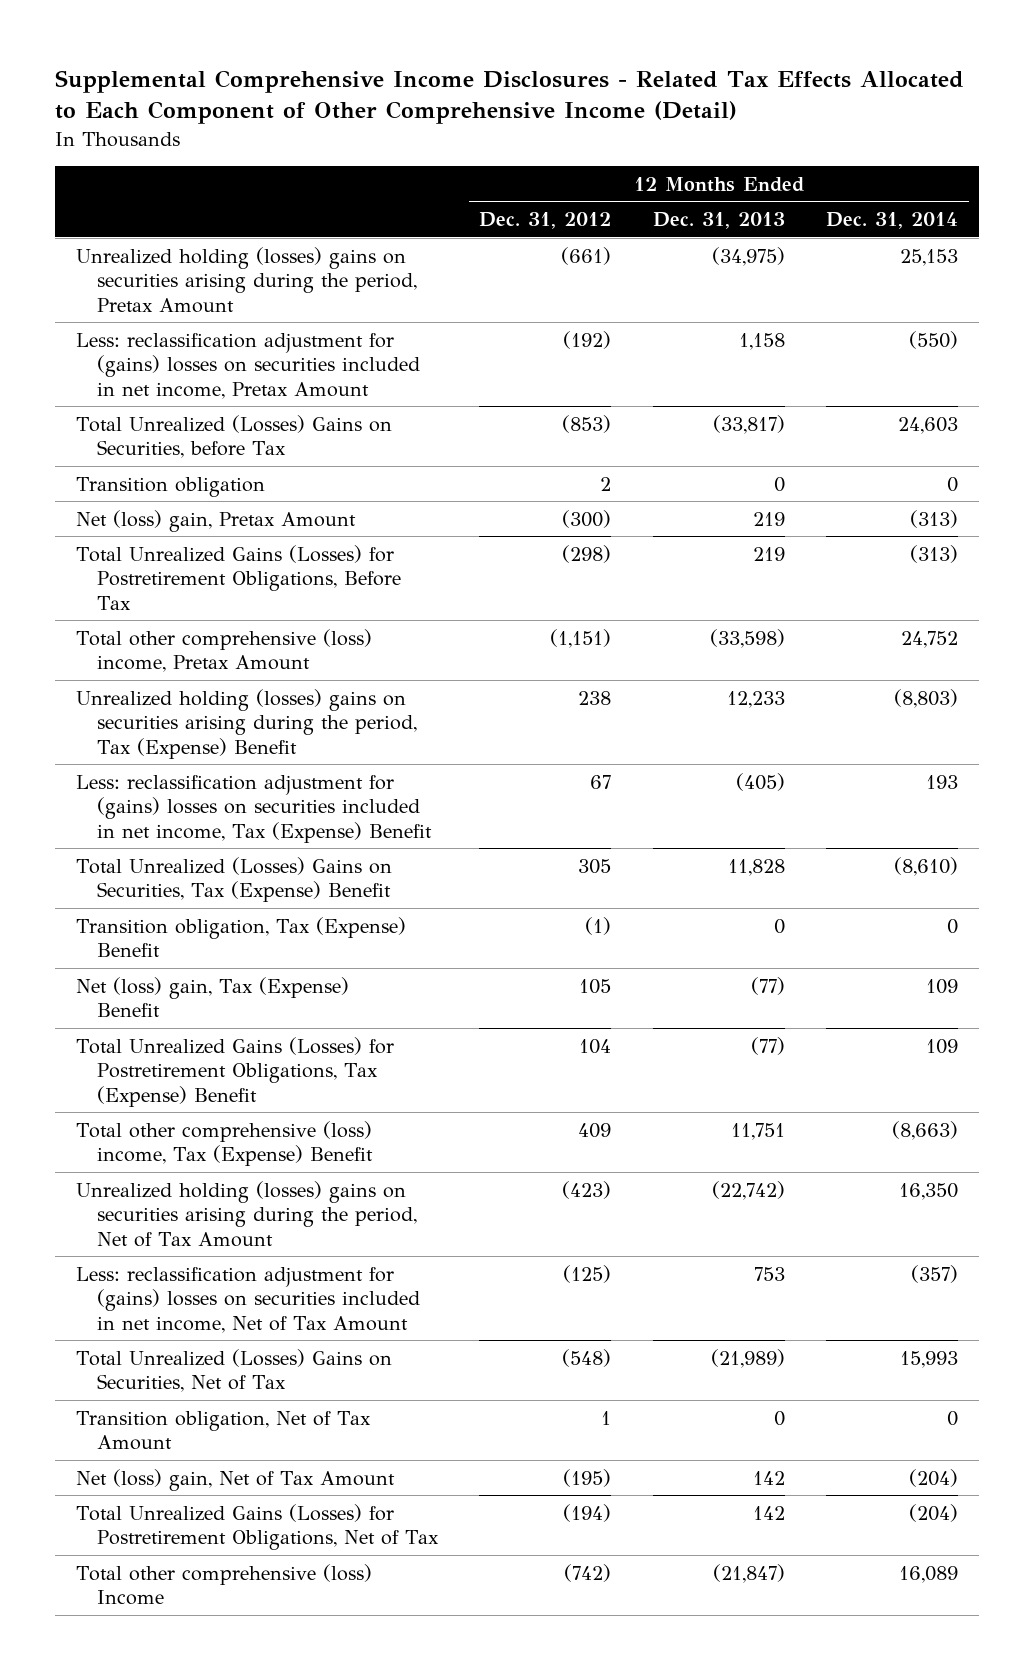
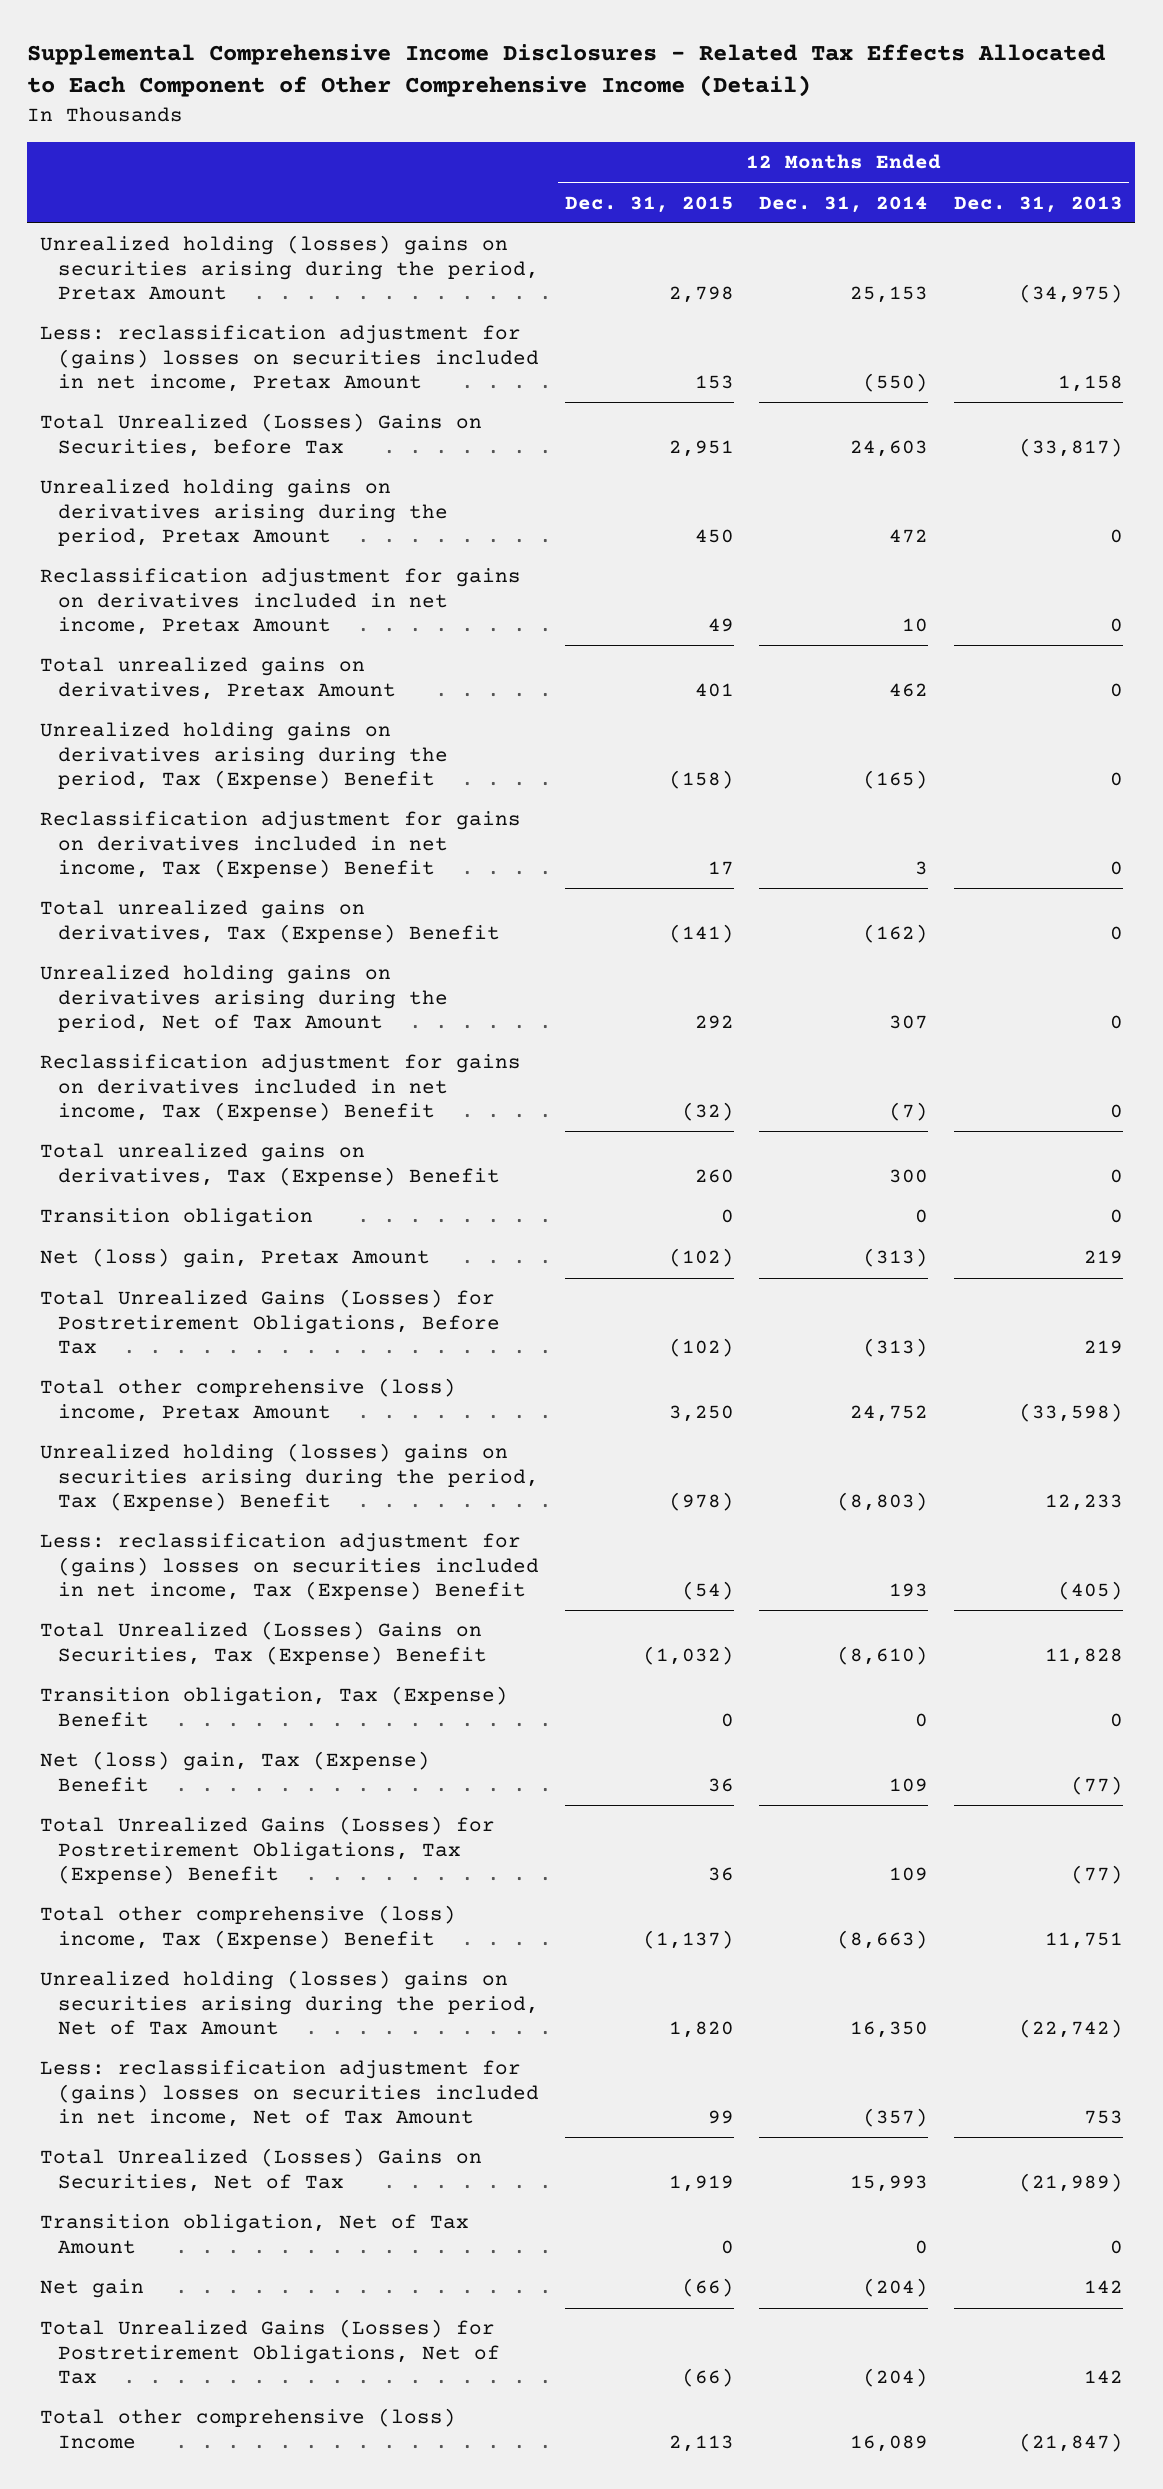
- | 12 Months Ended Dec. 31, 2012 | 12 Months Ended Dec. 31, 2013 | 12 Months Ended Dec. 31, 2014
+ | 12 Months Ended Dec. 31, 2015 | 12 Months Ended Dec. 31, 2014 | 12 Months Ended Dec. 31, 2013
+ Unrealized holding gains on derivatives arising during the period, Pretax Amount | 450 | 472 | 0
+ Reclassification adjustment for gains on derivatives included in net income, Pretax Amount | 49 | 10 | 0
+ Total unrealized gains on derivatives, Pretax Amount | 401 | 462 | 0
+ Unrealized holding gains on derivatives arising during the period, Tax (Expense) Benefit | (158) | (165) | 0
+ Reclassification adjustment for gains on derivatives included in net income, Tax (Expense) Benefit | 17 | 3 | 0
+ Total unrealized gains on derivatives, Tax (Expense) Benefit | (141) | (162) | 0
+ Unrealized holding gains on derivatives arising during the period, Net of Tax Amount | 292 | 307 | 0
+ Reclassification adjustment for gains on derivatives included in net income, Tax (Expense) Benefit | (32) | (7) | 0
+ Total unrealized gains on derivatives, Tax (Expense) Benefit | 260 | 300 | 0
- Net (loss) gain, Net of Tax Amount | (195) | 142 | (204)
+ Net gain | (66) | (204) | 142

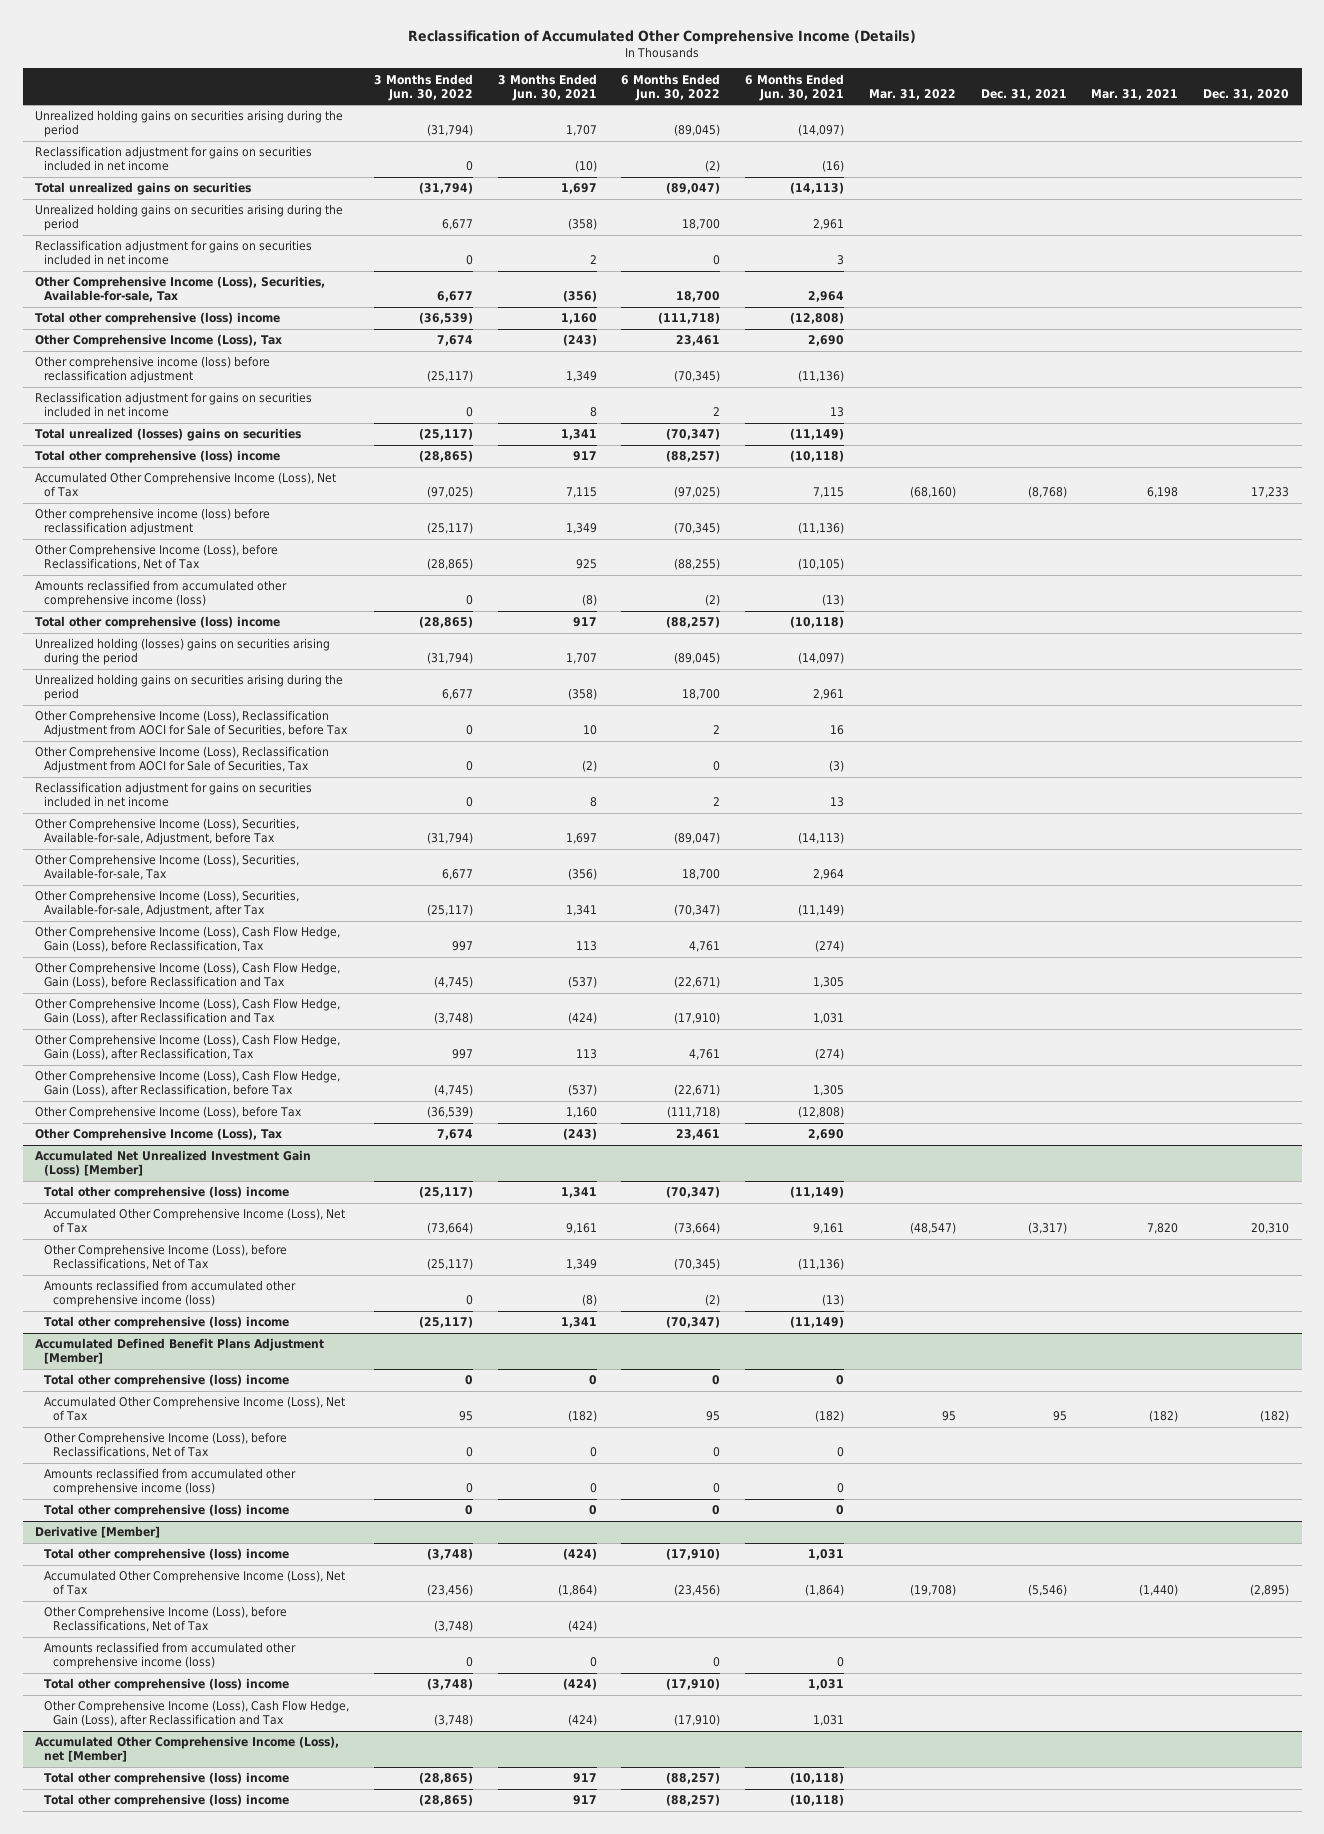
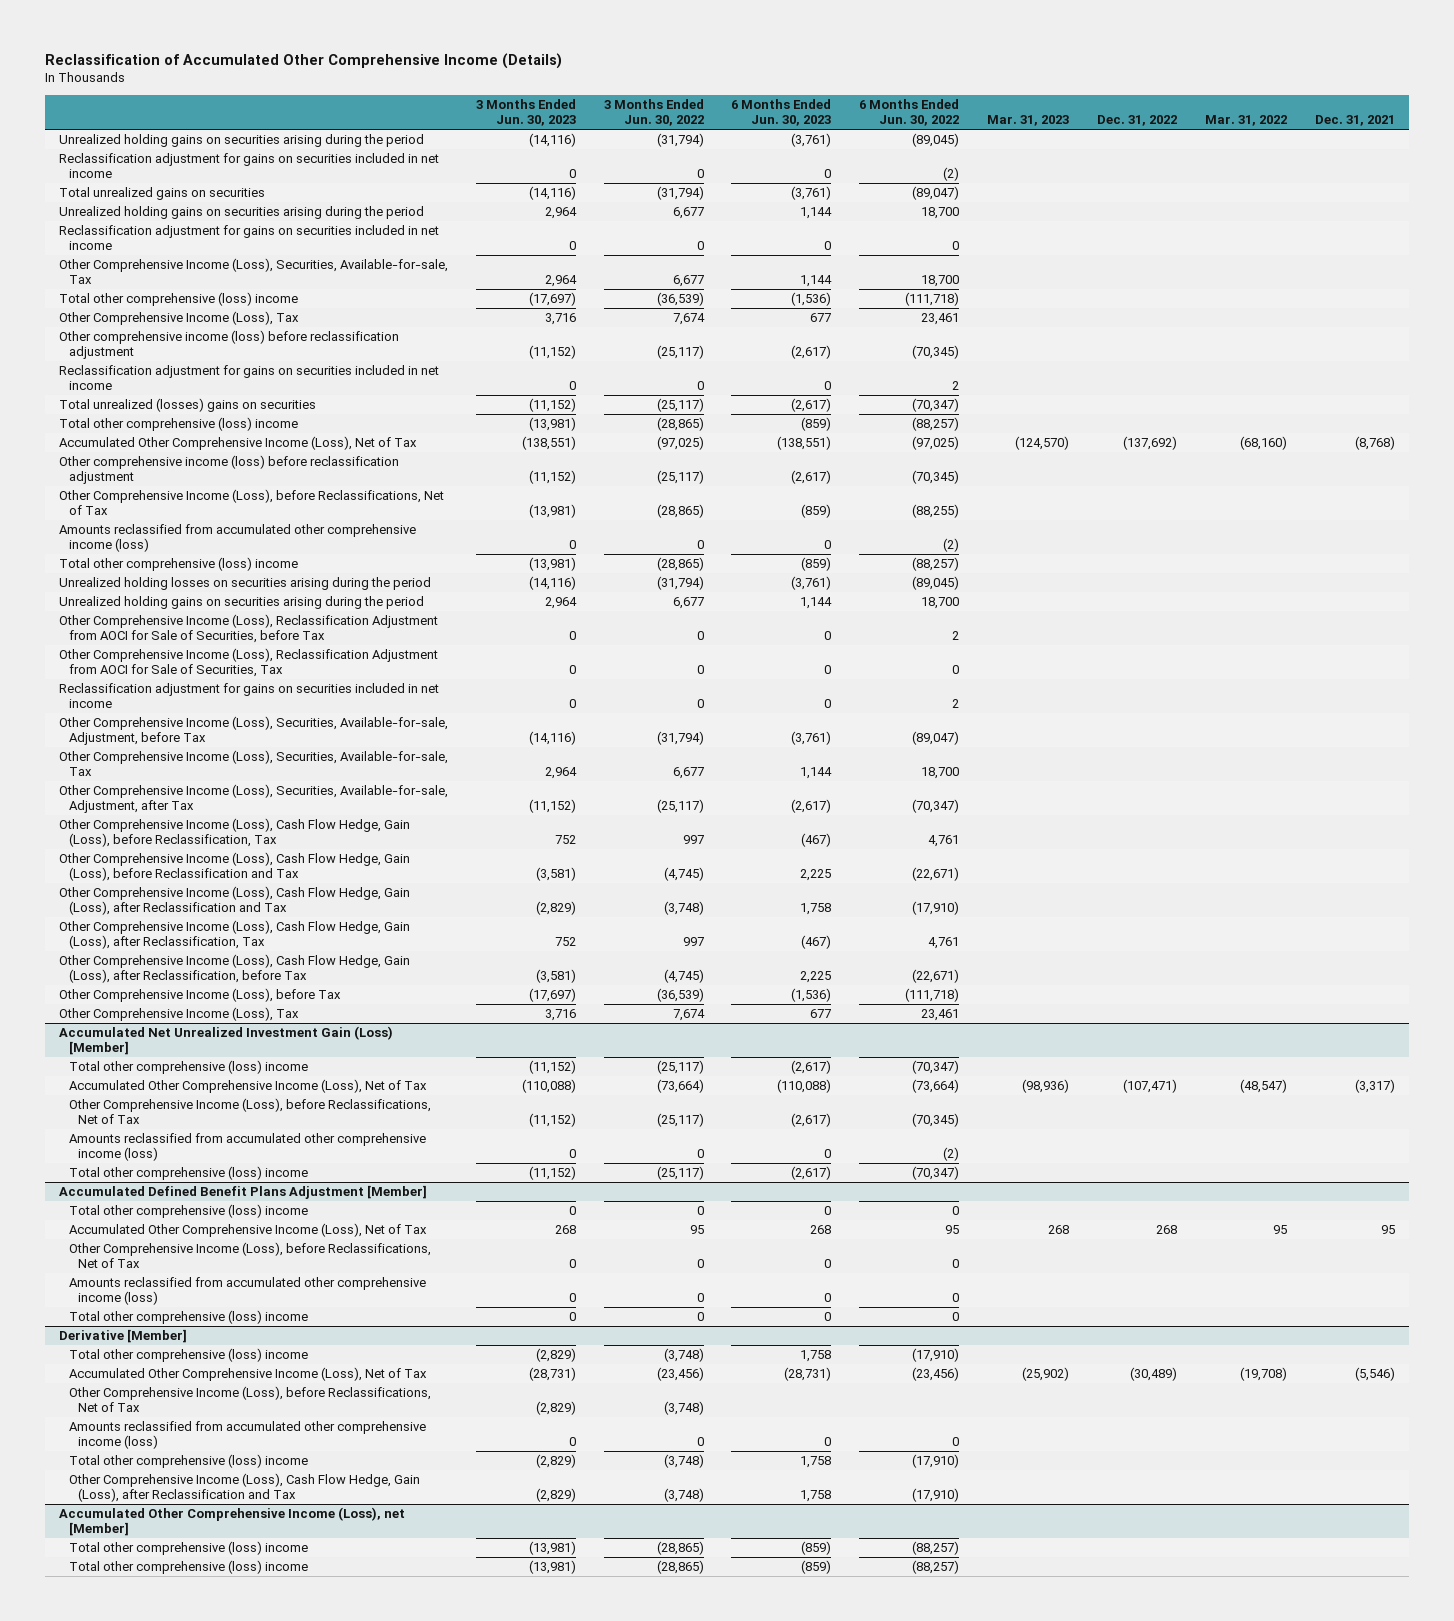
- | 3 Months Ended Jun. 30, 2022 | 3 Months Ended Jun. 30, 2021 | 6 Months Ended Jun. 30, 2022 | 6 Months Ended Jun. 30, 2021 | Mar. 31, 2022 | Dec. 31, 2021 | Mar. 31, 2021 | Dec. 31, 2020
+ | 3 Months Ended Jun. 30, 2023 | 3 Months Ended Jun. 30, 2022 | 6 Months Ended Jun. 30, 2023 | 6 Months Ended Jun. 30, 2022 | Mar. 31, 2023 | Dec. 31, 2022 | Mar. 31, 2022 | Dec. 31, 2021
- Unrealized holding (losses) gains on securities arising during the period | (31,794) | 1,707 | (89,045) | (14,097) | | | |
+ Unrealized holding losses on securities arising during the period | (14,116) | (31,794) | (3,761) | (89,045) | | | |

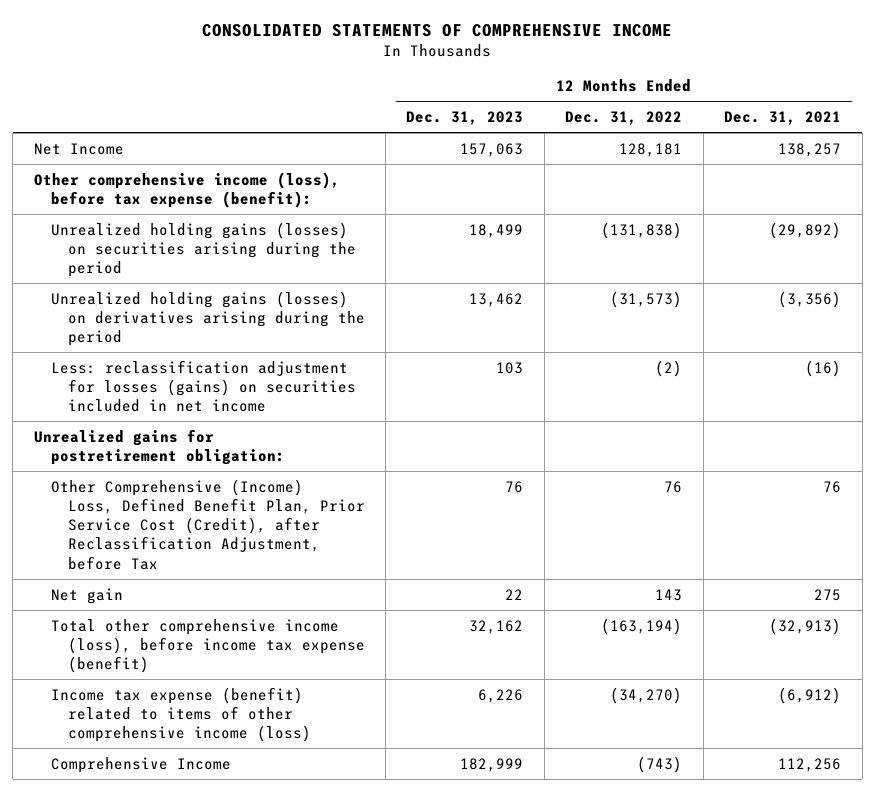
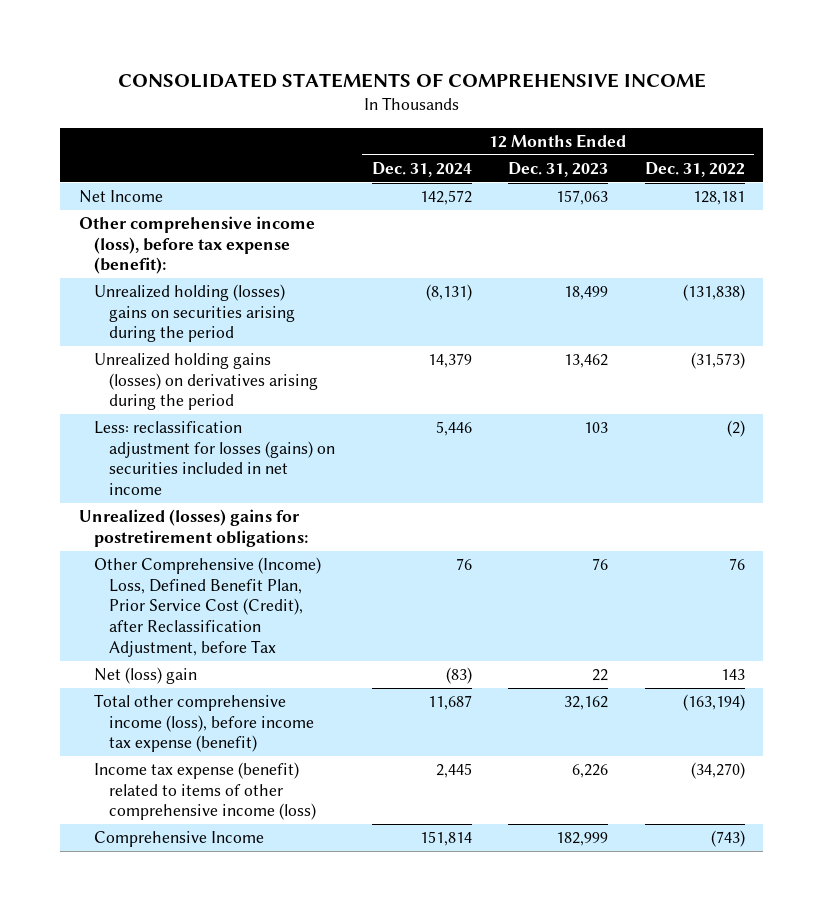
- | 12 Months Ended Dec. 31, 2023 | 12 Months Ended Dec. 31, 2022 | 12 Months Ended Dec. 31, 2021
+ | 12 Months Ended Dec. 31, 2024 | 12 Months Ended Dec. 31, 2023 | 12 Months Ended Dec. 31, 2022
- Unrealized holding gains (losses) on securities arising during the period | 18,499 | (131,838) | (29,892)
+ Unrealized holding (losses) gains on securities arising during the period | (8,131) | 18,499 | (131,838)
- Unrealized gains for postretirement obligation:
+ Unrealized (losses) gains for postretirement obligations:
- Net gain | 22 | 143 | 275
+ Net (loss) gain | (83) | 22 | 143

